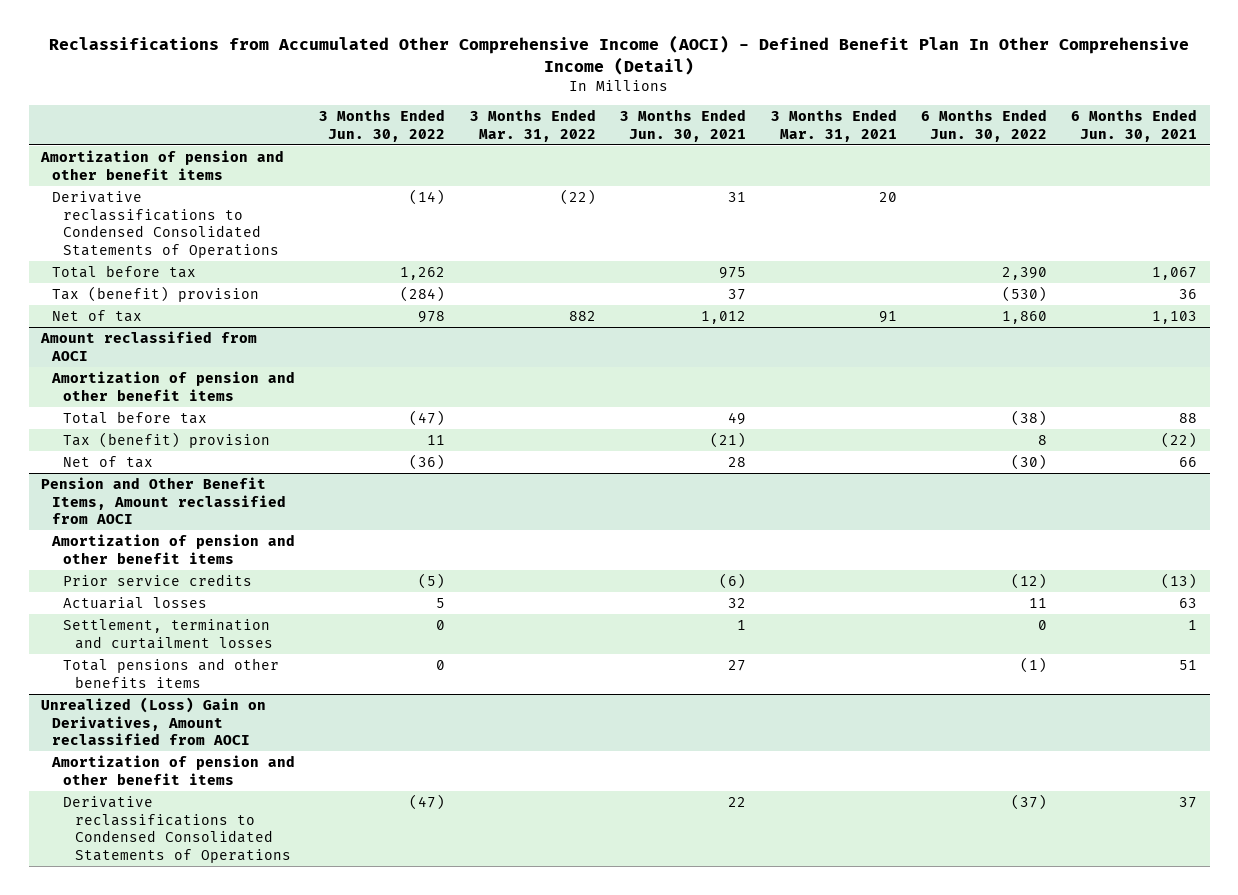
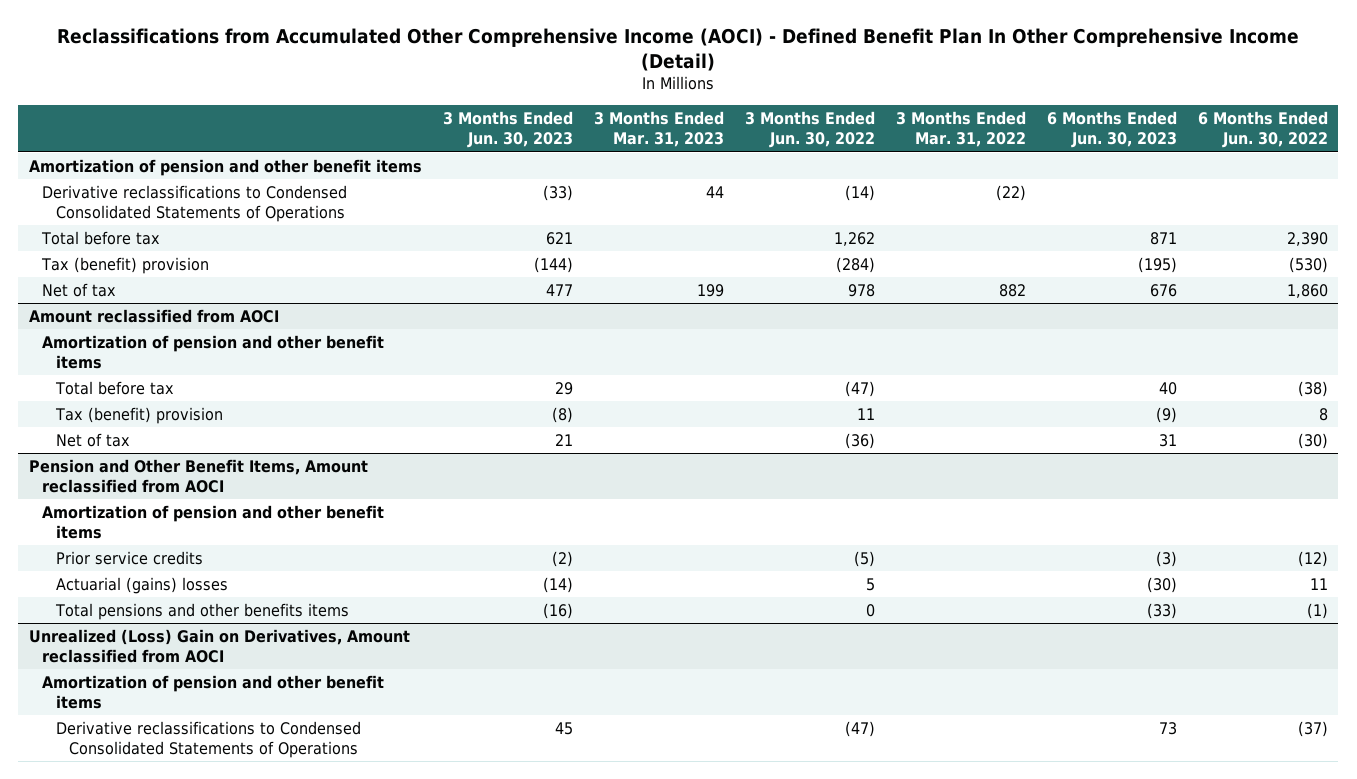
- | 3 Months Ended Jun. 30, 2022 | 3 Months Ended Mar. 31, 2022 | 3 Months Ended Jun. 30, 2021 | 3 Months Ended Mar. 31, 2021 | 6 Months Ended Jun. 30, 2022 | 6 Months Ended Jun. 30, 2021
+ | 3 Months Ended Jun. 30, 2023 | 3 Months Ended Mar. 31, 2023 | 3 Months Ended Jun. 30, 2022 | 3 Months Ended Mar. 31, 2022 | 6 Months Ended Jun. 30, 2023 | 6 Months Ended Jun. 30, 2022
@ Pension and Other Benefit Items, Amount reclassified from AOCI
- Actuarial losses | 5 | | 32 | | 11 | 63
- Settlement, termination and curtailment losses | 0 | | 1 | | 0 | 1
+ Actuarial (gains) losses | (14) | | 5 | | (30) | 11

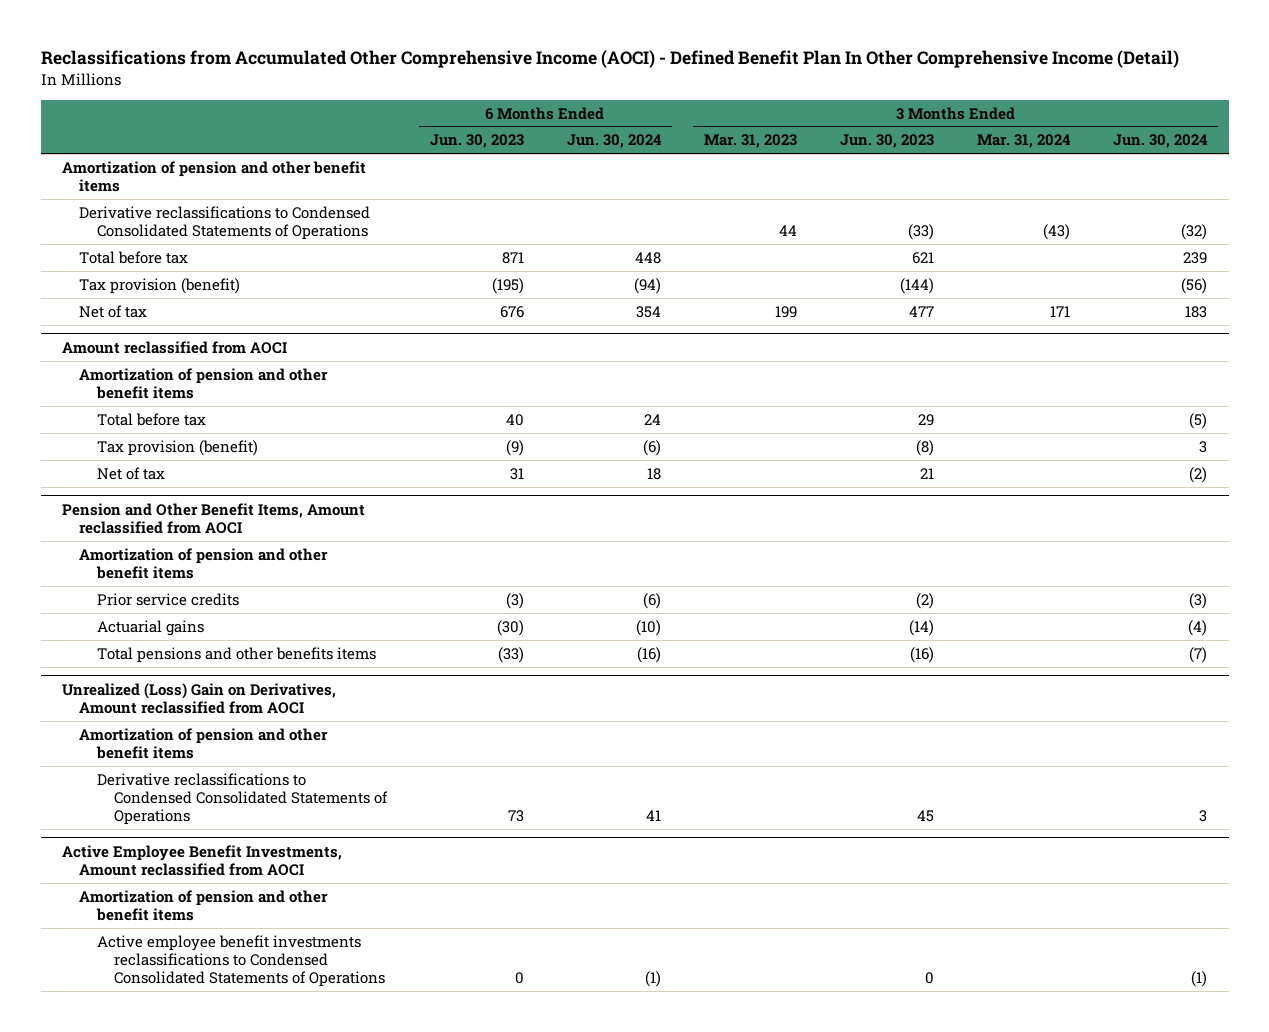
- | 3 Months Ended Jun. 30, 2023 | 3 Months Ended Mar. 31, 2023 | 3 Months Ended Jun. 30, 2022 | 3 Months Ended Mar. 31, 2022 | 6 Months Ended Jun. 30, 2023 | 6 Months Ended Jun. 30, 2022
+ | 6 Months Ended Jun. 30, 2023 | 6 Months Ended Jun. 30, 2024 | 3 Months Ended Mar. 31, 2023 | 3 Months Ended Jun. 30, 2023 | 3 Months Ended Mar. 31, 2024 | 3 Months Ended Jun. 30, 2024
- Tax (benefit) provision | (144) | | (284) | | (195) | (530)
+ Tax provision (benefit) | (195) | (94) | | (144) | | (56)
@ Amount reclassified from AOCI
- Tax (benefit) provision | (8) | | 11 | | (9) | 8
+ Tax provision (benefit) | (9) | (6) | | (8) | | 3
@ Pension and Other Benefit Items, Amount reclassified from AOCI
- Actuarial (gains) losses | (14) | | 5 | | (30) | 11
+ Actuarial gains | (30) | (10) | | (14) | | (4)
+ Active Employee Benefit Investments, Amount reclassified from AOCI
+ Amortization of pension and other benefit items
+ Active employee benefit investments reclassifications to Condensed Consolidated Statements of Operations | 0 | (1) | | 0 | | (1)

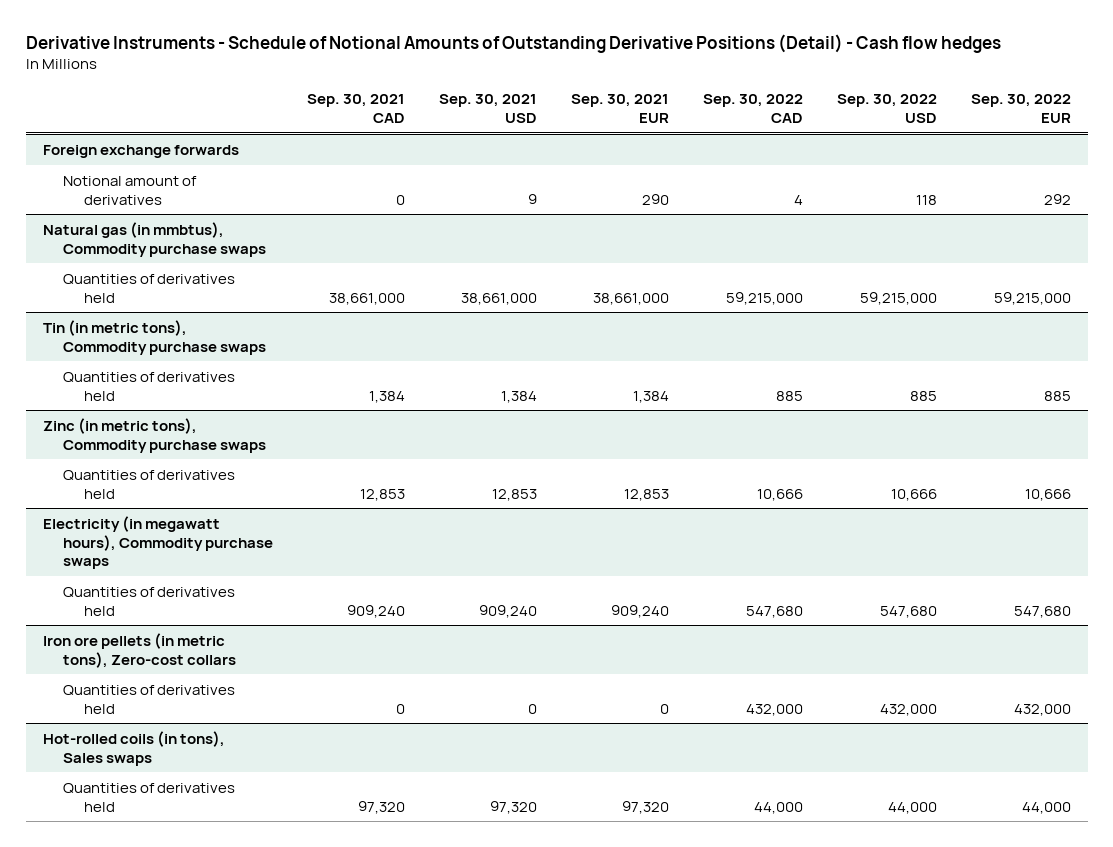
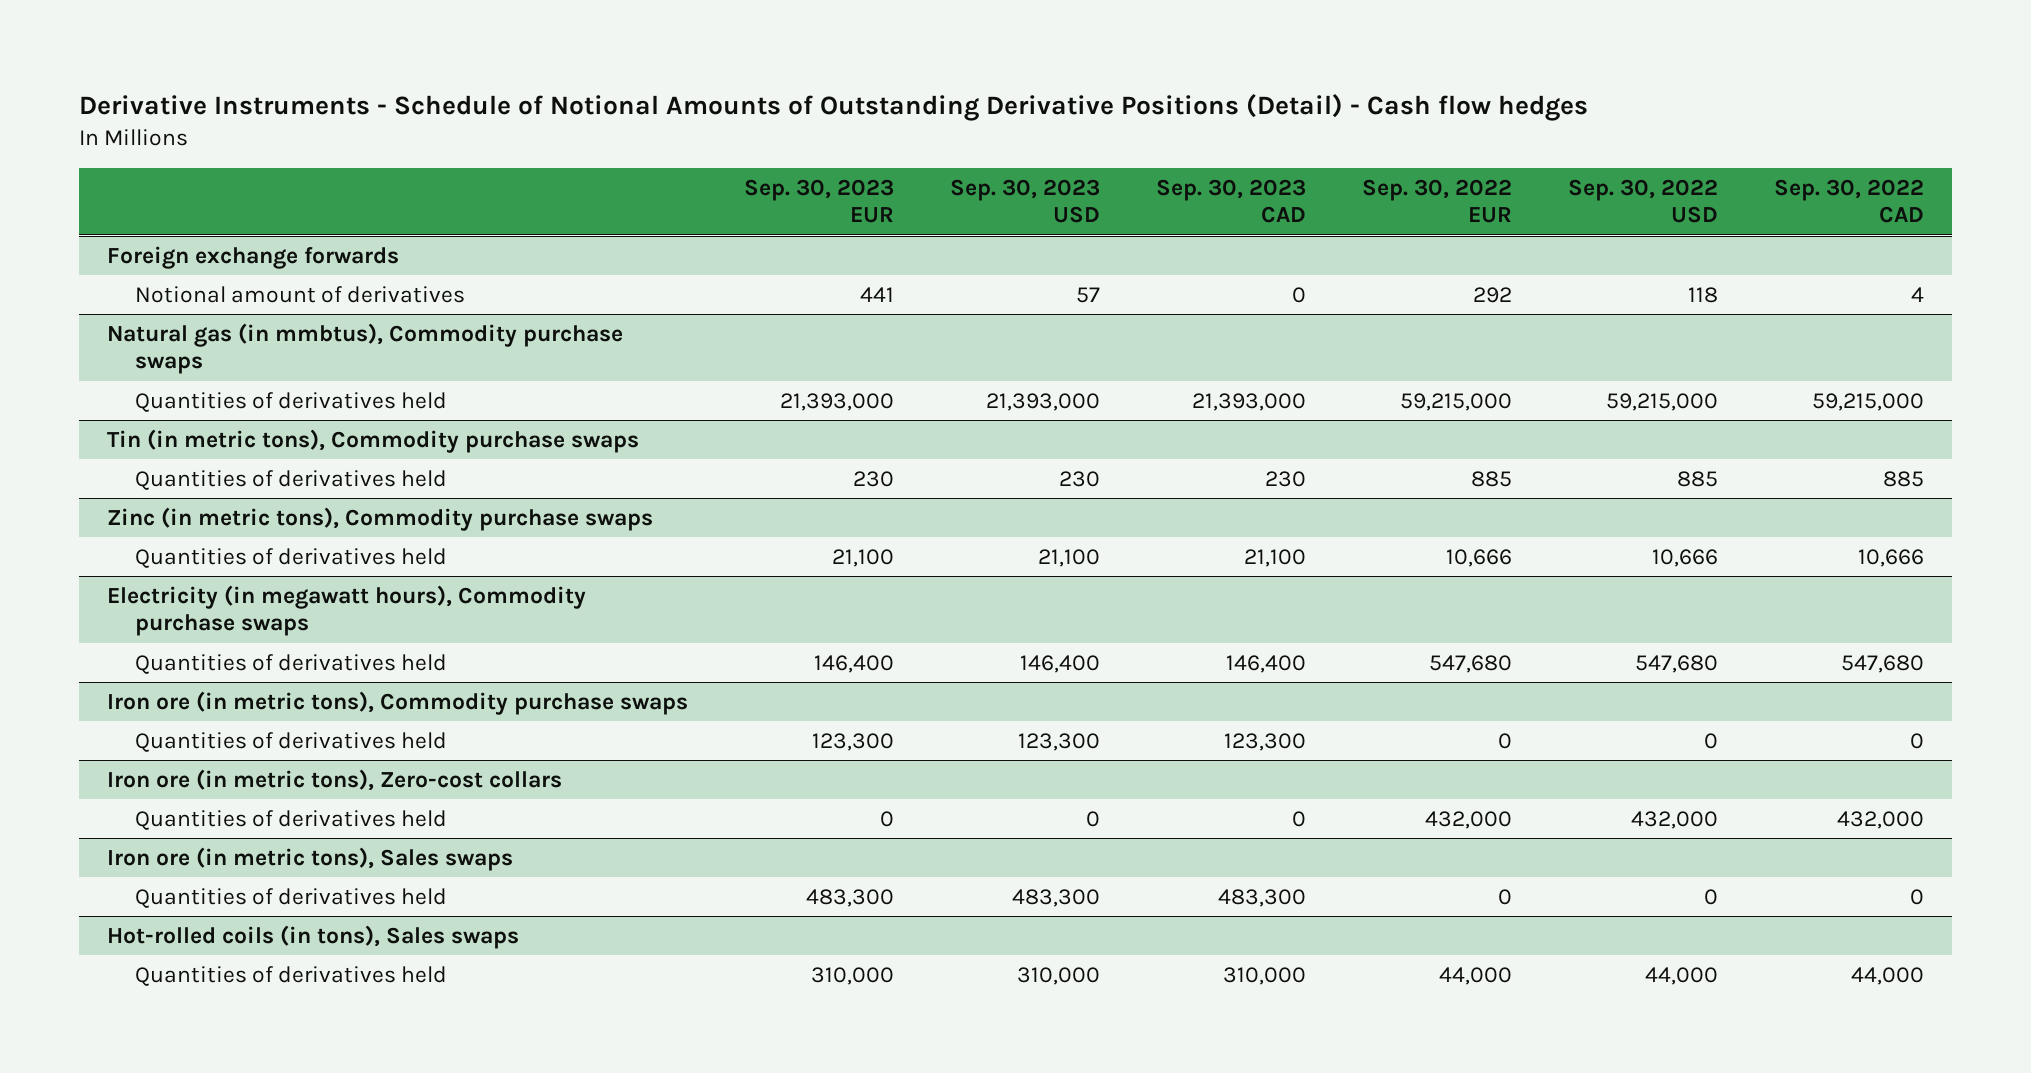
- | Sep. 30, 2021 CAD | Sep. 30, 2021 USD | Sep. 30, 2021 EUR | Sep. 30, 2022 CAD | Sep. 30, 2022 USD | Sep. 30, 2022 EUR
+ | Sep. 30, 2023 EUR | Sep. 30, 2023 USD | Sep. 30, 2023 CAD | Sep. 30, 2022 EUR | Sep. 30, 2022 USD | Sep. 30, 2022 CAD
- Iron ore pellets (in metric tons), Zero-cost collars
+ Iron ore (in metric tons), Commodity purchase swaps
+ Quantities of derivatives held | 123,300 | 123,300 | 123,300 | 0 | 0 | 0
+ Iron ore (in metric tons), Zero-cost collars
+ Iron ore (in metric tons), Sales swaps
+ Quantities of derivatives held | 483,300 | 483,300 | 483,300 | 0 | 0 | 0

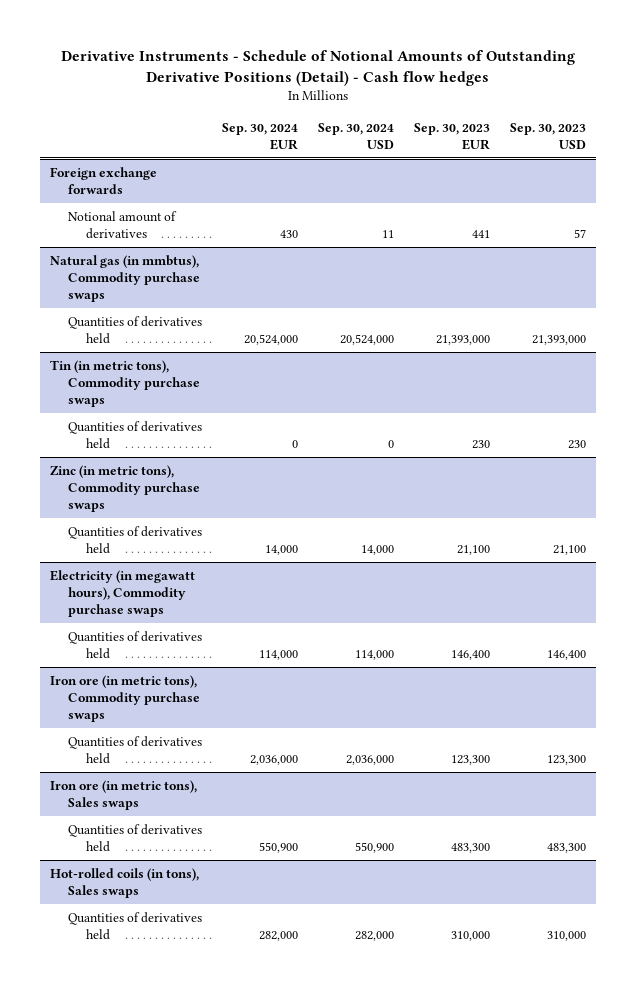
- | Sep. 30, 2023 EUR | Sep. 30, 2023 USD | Sep. 30, 2023 CAD | Sep. 30, 2022 EUR | Sep. 30, 2022 USD | Sep. 30, 2022 CAD
+ | Sep. 30, 2024 EUR | Sep. 30, 2024 USD | Sep. 30, 2023 EUR | Sep. 30, 2023 USD
- Iron ore (in metric tons), Zero-cost collars
- Quantities of derivatives held | 0 | 0 | 0 | 432,000 | 432,000 | 432,000

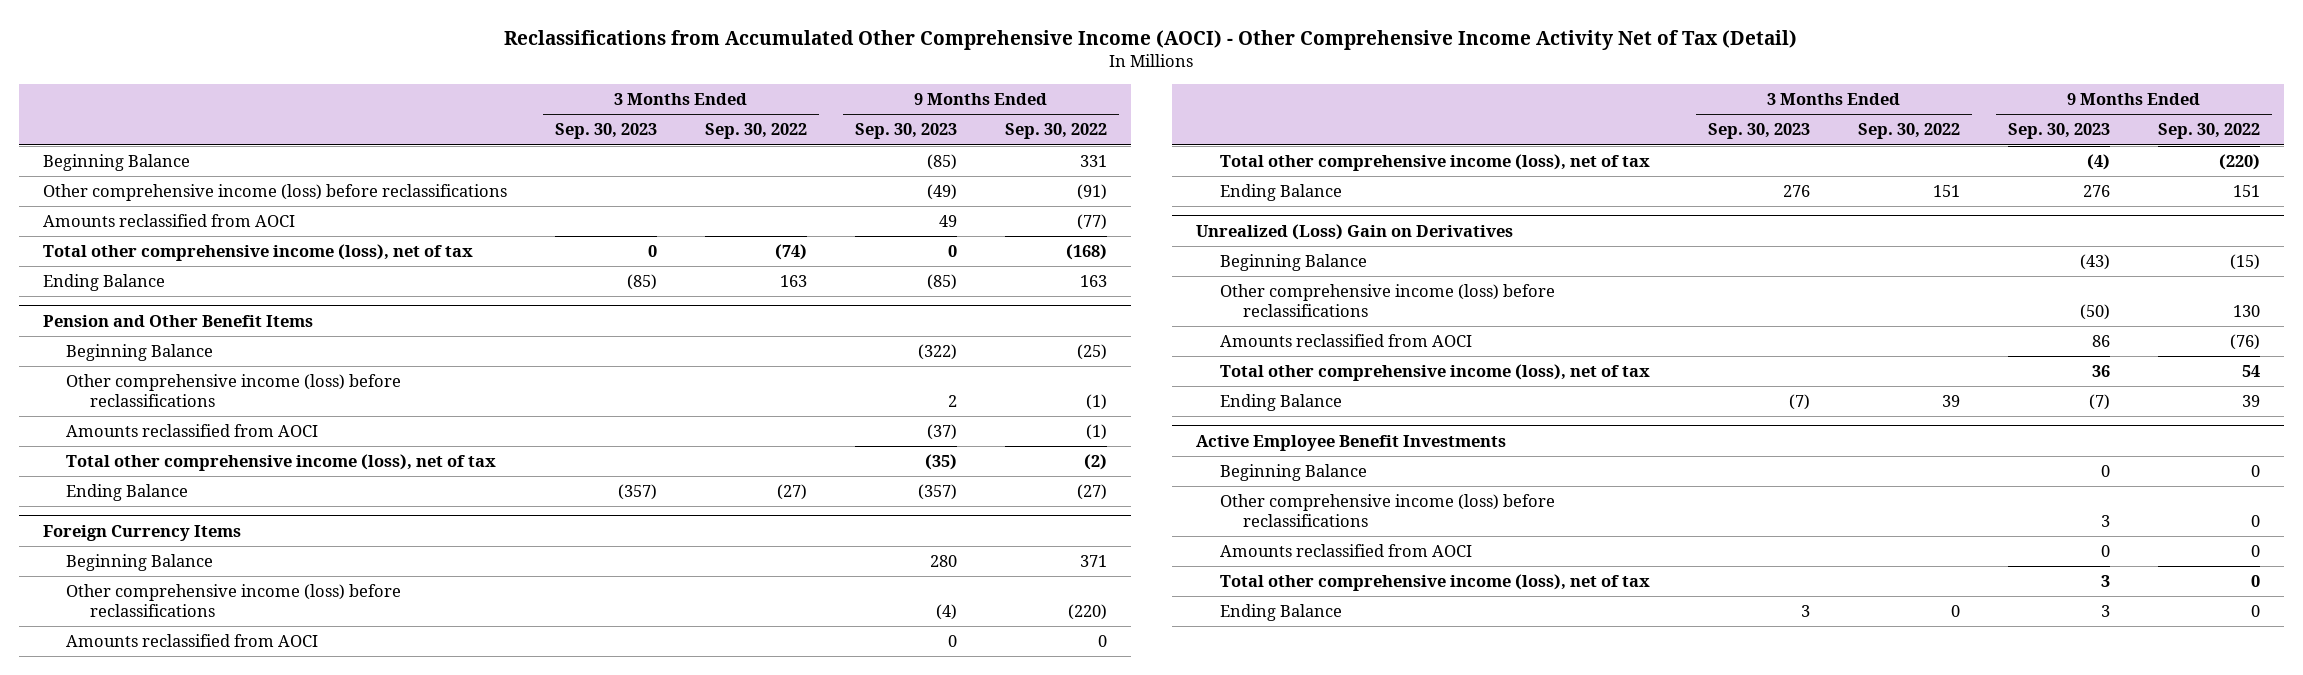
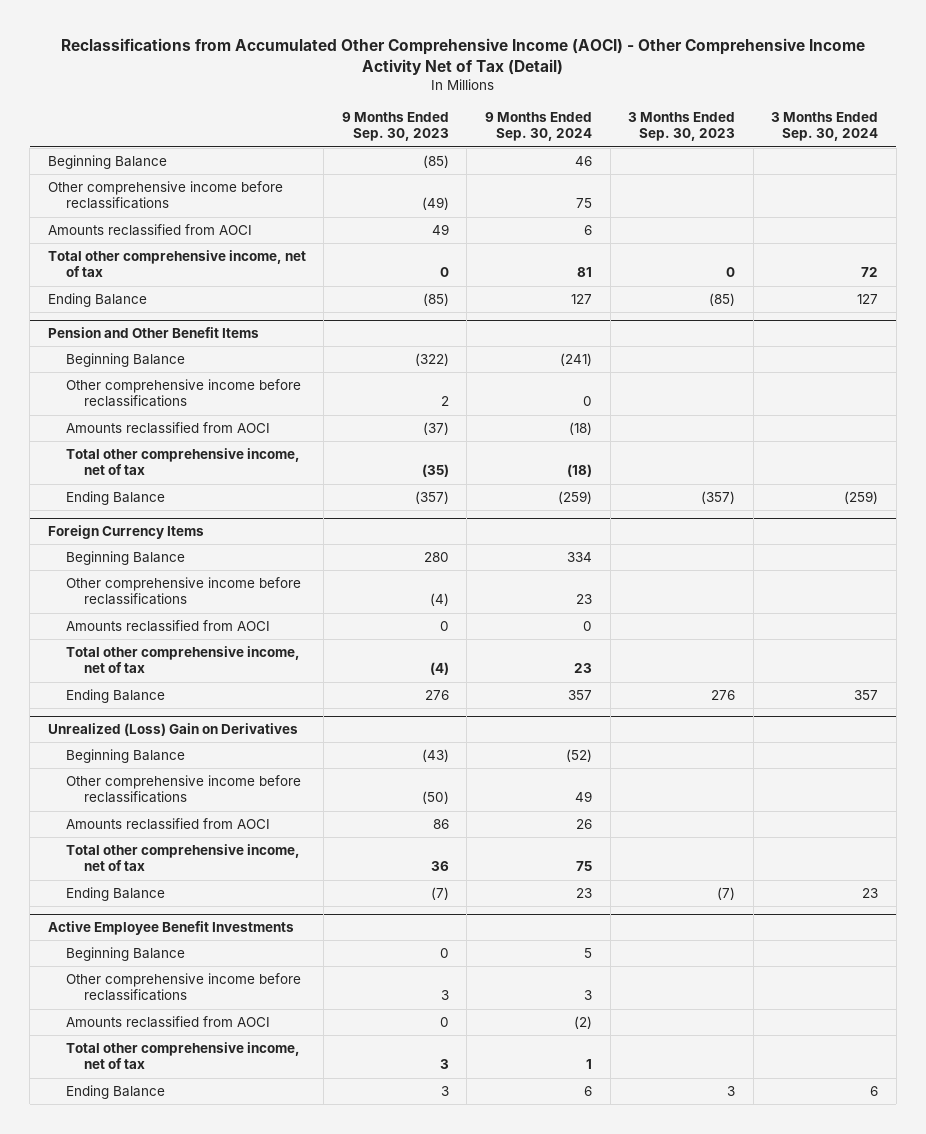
- | 3 Months Ended Sep. 30, 2023 | 3 Months Ended Sep. 30, 2022 | 9 Months Ended Sep. 30, 2023 | 9 Months Ended Sep. 30, 2022
+ | 9 Months Ended Sep. 30, 2023 | 9 Months Ended Sep. 30, 2024 | 3 Months Ended Sep. 30, 2023 | 3 Months Ended Sep. 30, 2024
- Other comprehensive income (loss) before reclassifications | | | (49) | (91)
+ Other comprehensive income before reclassifications | (49) | 75 | |
- Total other comprehensive income (loss), net of tax | 0 | (74) | 0 | (168)
+ Total other comprehensive income, net of tax | 0 | 81 | 0 | 72
@ Pension and Other Benefit Items
- Other comprehensive income (loss) before reclassifications | | | 2 | (1)
+ Other comprehensive income before reclassifications | 2 | 0 | |
- Total other comprehensive income (loss), net of tax | | | (35) | (2)
+ Total other comprehensive income, net of tax | (35) | (18) | |
@ Foreign Currency Items
- Other comprehensive income (loss) before reclassifications | | | (4) | (220)
+ Other comprehensive income before reclassifications | (4) | 23 | |
- Total other comprehensive income (loss), net of tax | | | (4) | (220)
+ Total other comprehensive income, net of tax | (4) | 23 | |
@ Unrealized (Loss) Gain on Derivatives
- Other comprehensive income (loss) before reclassifications | | | (50) | 130
+ Other comprehensive income before reclassifications | (50) | 49 | |
- Total other comprehensive income (loss), net of tax | | | 36 | 54
+ Total other comprehensive income, net of tax | 36 | 75 | |
@ Active Employee Benefit Investments
- Other comprehensive income (loss) before reclassifications | | | 3 | 0
+ Other comprehensive income before reclassifications | 3 | 3 | |
- Total other comprehensive income (loss), net of tax | | | 3 | 0
+ Total other comprehensive income, net of tax | 3 | 1 | |

